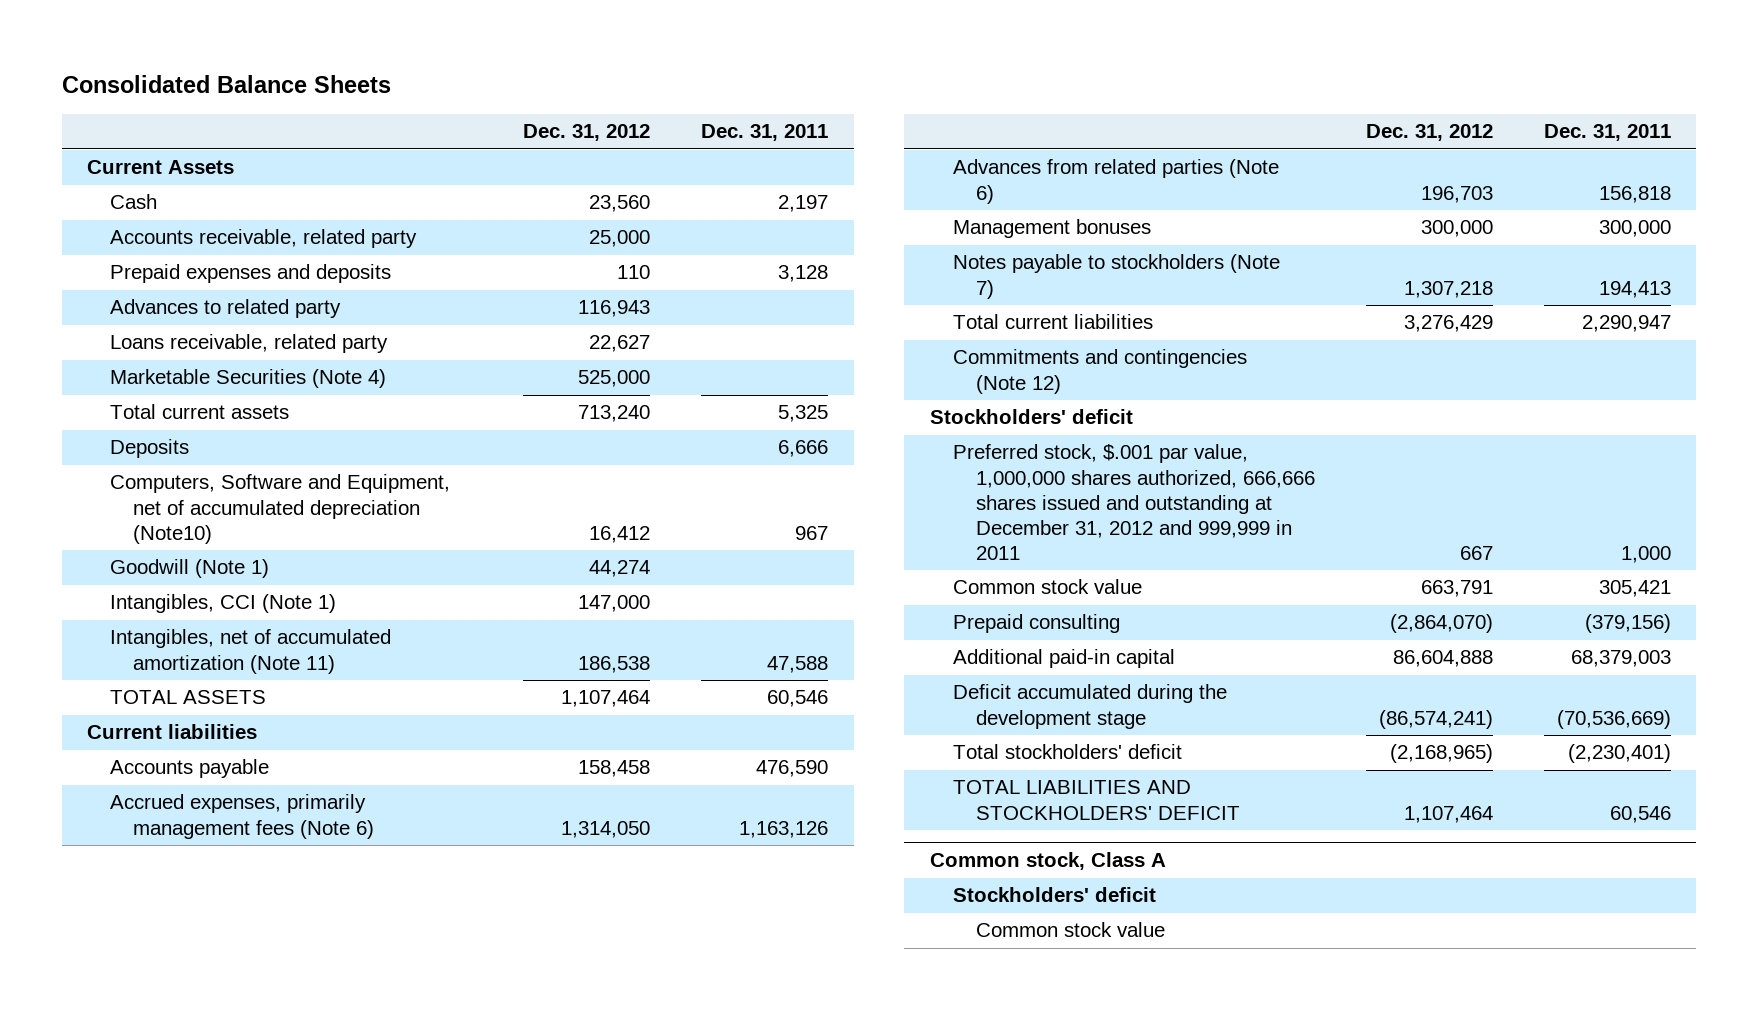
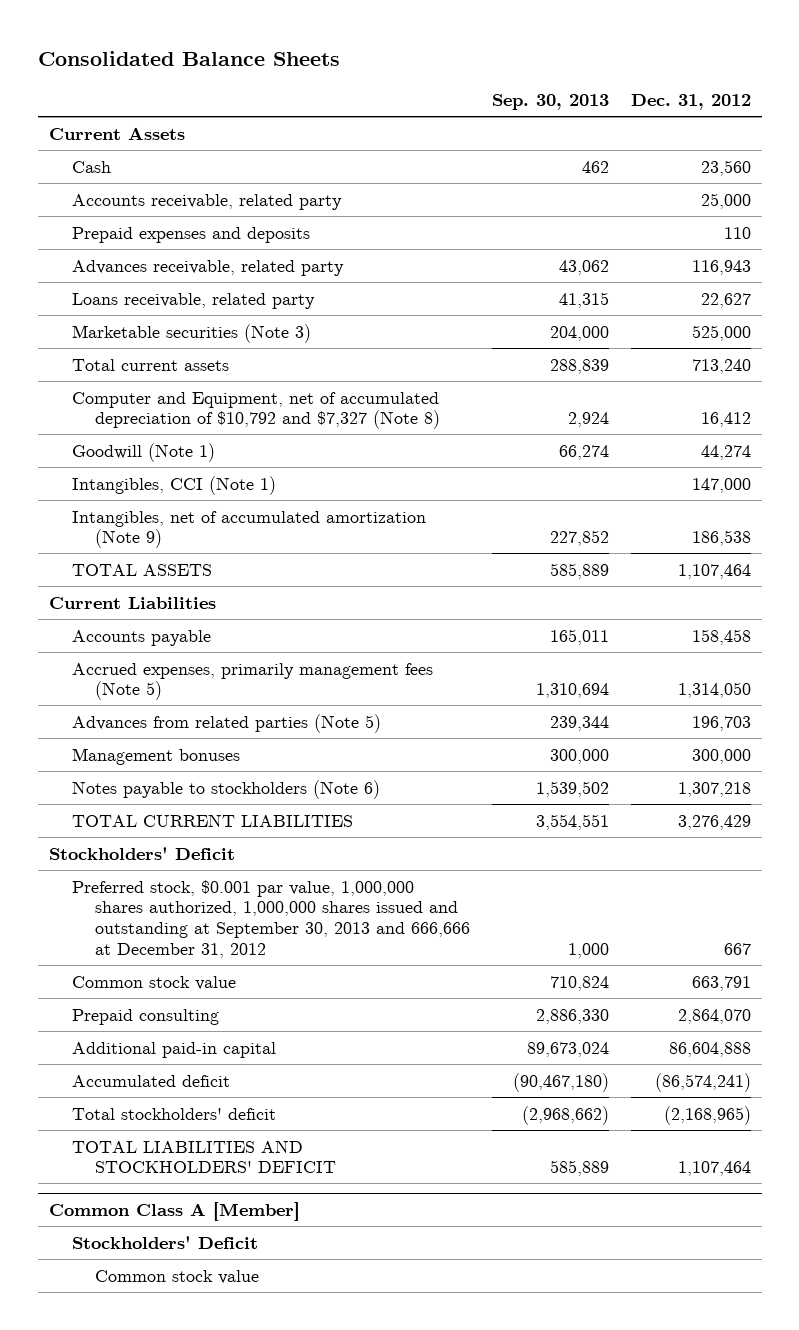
- | Dec. 31, 2012 | Dec. 31, 2011
+ | Sep. 30, 2013 | Dec. 31, 2012
- Advances to related party | 116,943 |
+ Advances receivable, related party | 43,062 | 116,943
- Marketable Securities (Note 4) | 525,000 |
+ Marketable securities (Note 3) | 204,000 | 525,000
- Deposits | | 6,666
- Computers, Software and Equipment, net of accumulated depreciation (Note10) | 16,412 | 967
+ Computer and Equipment, net of accumulated depreciation of $10,792 and $7,327 (Note 8) | 2,924 | 16,412
- Intangibles, net of accumulated amortization (Note 11) | 186,538 | 47,588
+ Intangibles, net of accumulated amortization (Note 9) | 227,852 | 186,538
- Current liabilities
+ Current Liabilities
- Accrued expenses, primarily management fees (Note 6) | 1,314,050 | 1,163,126
- Advances from related parties (Note 6) | 196,703 | 156,818
+ Accrued expenses, primarily management fees (Note 5) | 1,310,694 | 1,314,050
+ Advances from related parties (Note 5) | 239,344 | 196,703
- Notes payable to stockholders (Note 7) | 1,307,218 | 194,413
- Total current liabilities | 3,276,429 | 2,290,947
- Commitments and contingencies (Note 12)
- Stockholders' deficit
- Preferred stock, $.001 par value, 1,000,000 shares authorized, 666,666 shares issued and outstanding at December 31, 2012 and 999,999 in 2011 | 667 | 1,000
+ Notes payable to stockholders (Note 6) | 1,539,502 | 1,307,218
+ TOTAL CURRENT LIABILITIES | 3,554,551 | 3,276,429
+ Stockholders' Deficit
+ Preferred stock, $0.001 par value, 1,000,000 shares authorized, 1,000,000 shares issued and outstanding at September 30, 2013 and 666,666 at December 31, 2012 | 1,000 | 667
- Prepaid consulting | (2,864,070) | (379,156)
+ Prepaid consulting | 2,886,330 | 2,864,070
- Deficit accumulated during the development stage | (86,574,241) | (70,536,669)
+ Accumulated deficit | (90,467,180) | (86,574,241)
- Common stock, Class A
- Stockholders' deficit
+ Common Class A [Member]
+ Stockholders' Deficit

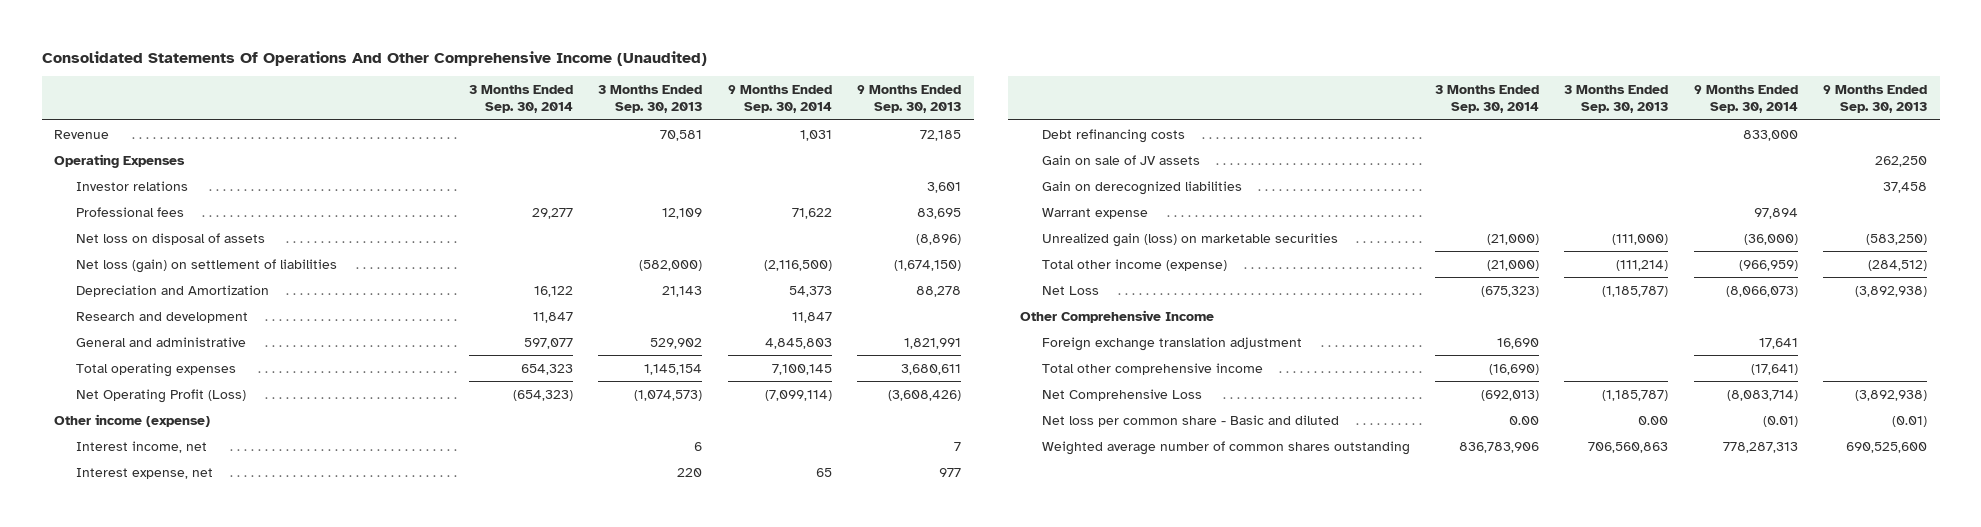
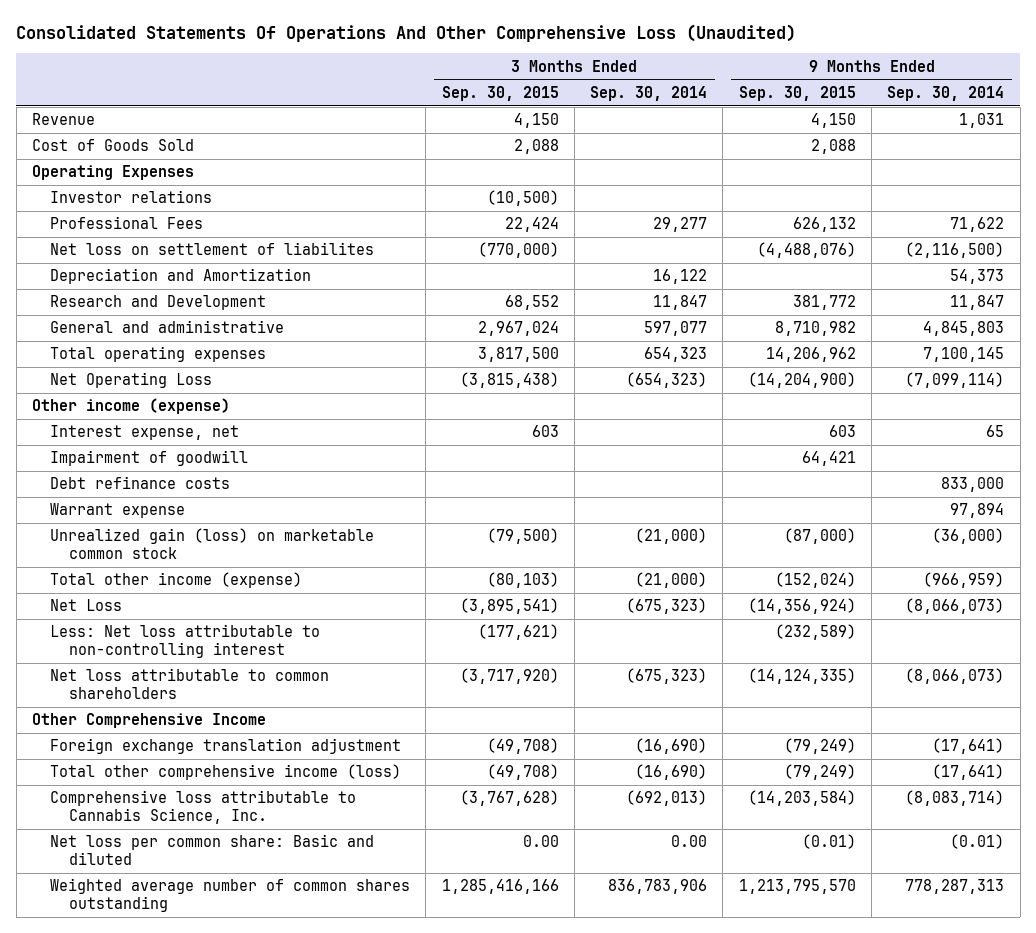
- Consolidated Statements Of Operations And Other Comprehensive Income (Unaudited)
+ Consolidated Statements Of Operations And Other Comprehensive Loss (Unaudited)
- | 3 Months Ended Sep. 30, 2014 | 3 Months Ended Sep. 30, 2013 | 9 Months Ended Sep. 30, 2014 | 9 Months Ended Sep. 30, 2013
+ | 3 Months Ended Sep. 30, 2015 | 3 Months Ended Sep. 30, 2014 | 9 Months Ended Sep. 30, 2015 | 9 Months Ended Sep. 30, 2014
+ Cost of Goods Sold | 2,088 | | 2,088 |
- Professional fees | 29,277 | 12,109 | 71,622 | 83,695
- Net loss on disposal of assets | | | | (8,896)
- Net loss (gain) on settlement of liabilities | | (582,000) | (2,116,500) | (1,674,150)
+ Professional Fees | 22,424 | 29,277 | 626,132 | 71,622
+ Net loss on settlement of liabilites | (770,000) | | (4,488,076) | (2,116,500)
- Research and development | 11,847 | | 11,847 |
+ Research and Development | 68,552 | 11,847 | 381,772 | 11,847
- Net Operating Profit (Loss) | (654,323) | (1,074,573) | (7,099,114) | (3,608,426)
+ Net Operating Loss | (3,815,438) | (654,323) | (14,204,900) | (7,099,114)
- Interest income, net | | 6 | | 7
- Debt refinancing costs | | | 833,000 |
- Gain on sale of JV assets | | | | 262,250
- Gain on derecognized liabilities | | | | 37,458
+ Impairment of goodwill | | | 64,421 |
+ Debt refinance costs | | | | 833,000
- Unrealized gain (loss) on marketable securities | (21,000) | (111,000) | (36,000) | (583,250)
+ Unrealized gain (loss) on marketable common stock | (79,500) | (21,000) | (87,000) | (36,000)
+ Less: Net loss attributable to non-controlling interest | (177,621) | | (232,589) |
+ Net loss attributable to common shareholders | (3,717,920) | (675,323) | (14,124,335) | (8,066,073)
- Foreign exchange translation adjustment | 16,690 | | 17,641 |
- Total other comprehensive income | (16,690) | | (17,641) |
- Net Comprehensive Loss | (692,013) | (1,185,787) | (8,083,714) | (3,892,938)
- Net loss per common share - Basic and diluted | 0.00 | 0.00 | (0.01) | (0.01)
+ Foreign exchange translation adjustment | (49,708) | (16,690) | (79,249) | (17,641)
+ Total other comprehensive income (loss) | (49,708) | (16,690) | (79,249) | (17,641)
+ Comprehensive loss attributable to Cannabis Science, Inc. | (3,767,628) | (692,013) | (14,203,584) | (8,083,714)
+ Net loss per common share: Basic and diluted | 0.00 | 0.00 | (0.01) | (0.01)

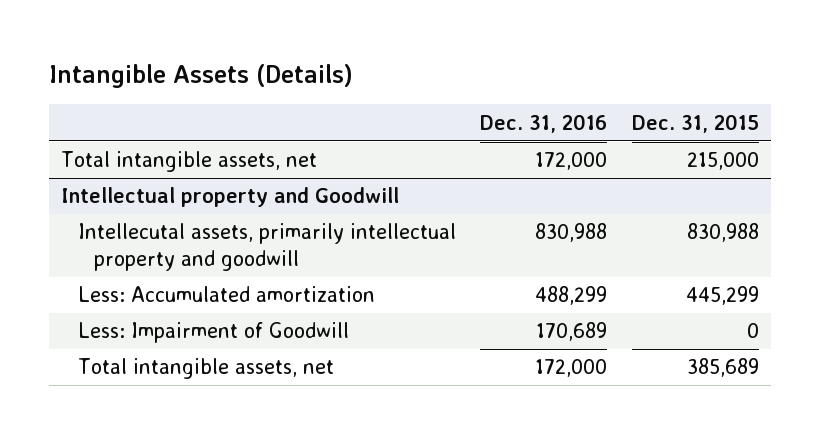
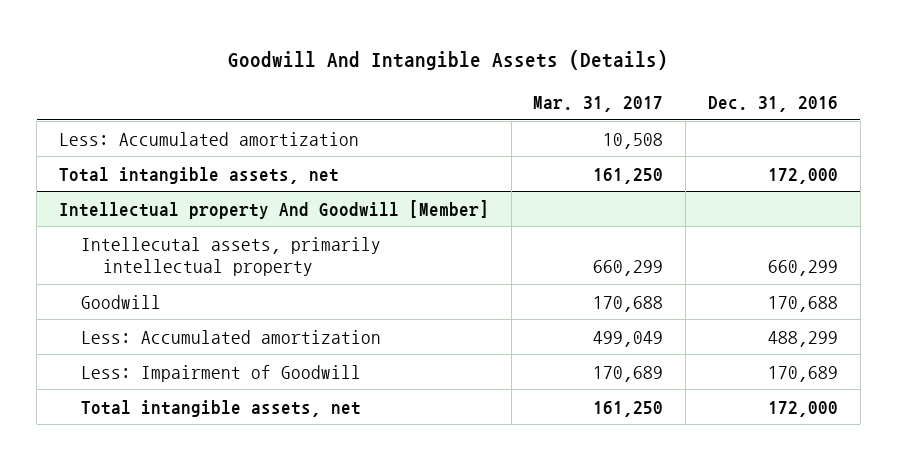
- Intangible Assets (Details)
+ Goodwill And Intangible Assets (Details)
- | Dec. 31, 2016 | Dec. 31, 2015
+ | Mar. 31, 2017 | Dec. 31, 2016
+ Less: Accumulated amortization | 10,508 |
- Intellectual property and Goodwill
- Intellecutal assets, primarily intellectual property and goodwill | 830,988 | 830,988
+ Intellectual property And Goodwill [Member]
+ Intellecutal assets, primarily intellectual property | 660,299 | 660,299
+ Goodwill | 170,688 | 170,688

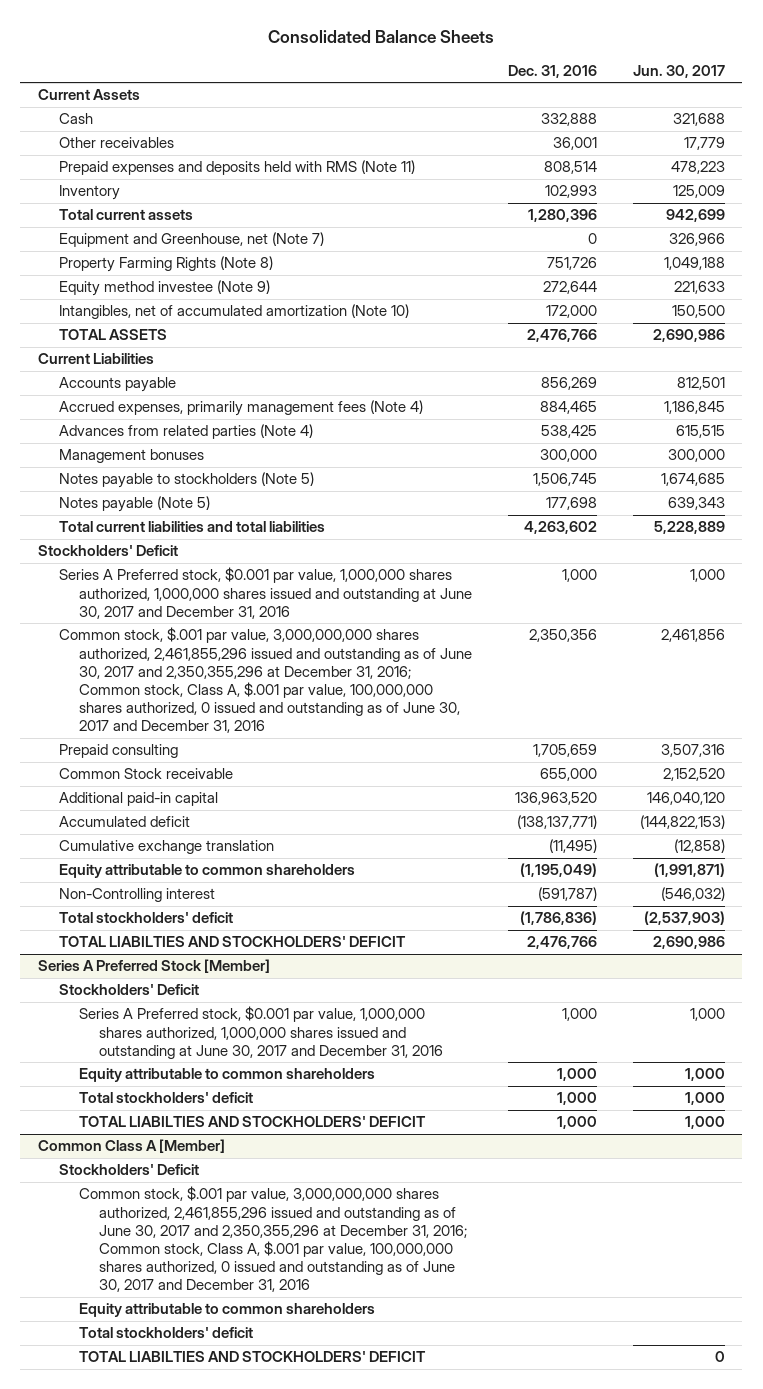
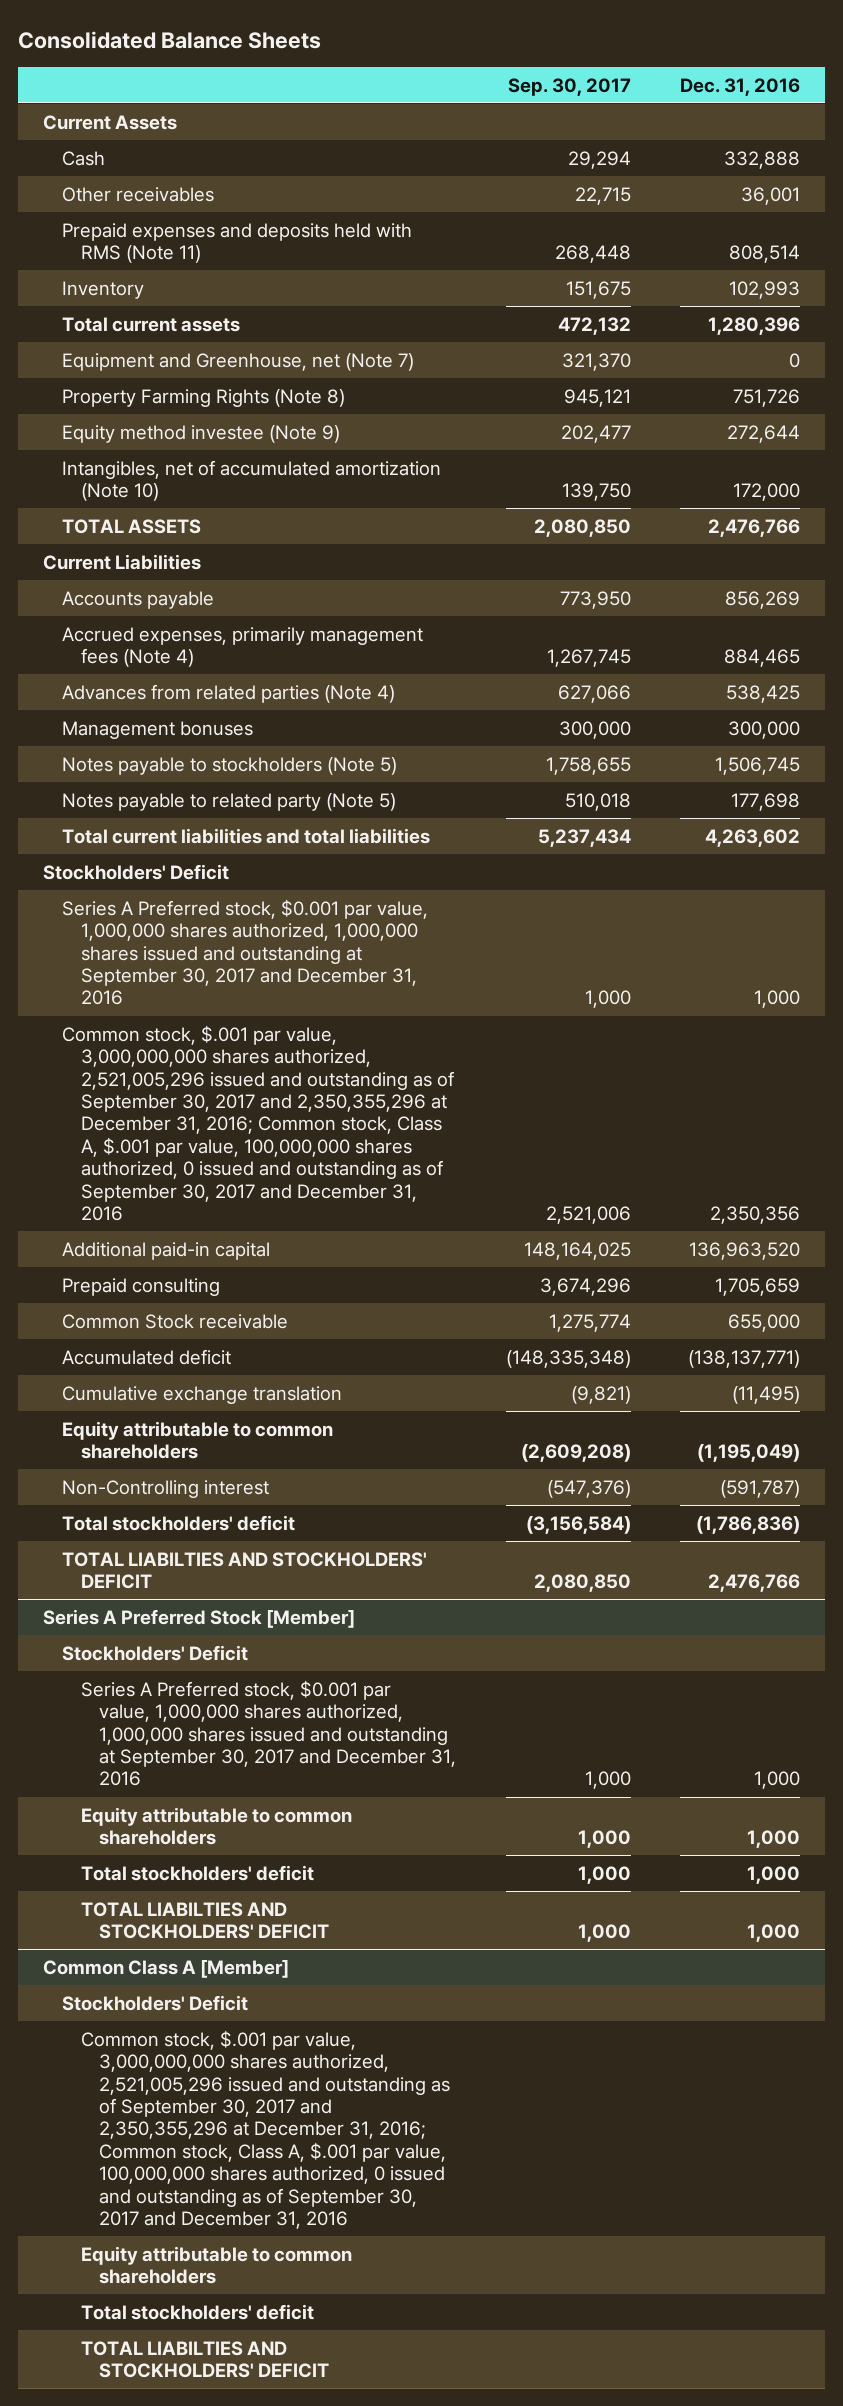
- | Dec. 31, 2016 | Jun. 30, 2017
+ | Sep. 30, 2017 | Dec. 31, 2016
- Notes payable (Note 5) | 177,698 | 639,343
+ Notes payable to related party (Note 5) | 510,018 | 177,698
- Series A Preferred stock, $0.001 par value, 1,000,000 shares authorized, 1,000,000 shares issued and outstanding at June 30, 2017 and December 31, 2016 | 1,000 | 1,000
- Common stock, $.001 par value, 3,000,000,000 shares authorized, 2,461,855,296 issued and outstanding as of June 30, 2017 and 2,350,355,296 at December 31, 2016; Common stock, Class A, $.001 par value, 100,000,000 shares authorized, 0 issued and outstanding as of June 30, 2017 and December 31, 2016 | 2,350,356 | 2,461,856
+ Series A Preferred stock, $0.001 par value, 1,000,000 shares authorized, 1,000,000 shares issued and outstanding at September 30, 2017 and December 31, 2016 | 1,000 | 1,000
+ Common stock, $.001 par value, 3,000,000,000 shares authorized, 2,521,005,296 issued and outstanding as of September 30, 2017 and 2,350,355,296 at December 31, 2016; Common stock, Class A, $.001 par value, 100,000,000 shares authorized, 0 issued and outstanding as of September 30, 2017 and December 31, 2016 | 2,521,006 | 2,350,356
moved up: Additional paid-in capital | 148,164,025 | 136,963,520
@ Series A Preferred Stock [Member]
- Series A Preferred stock, $0.001 par value, 1,000,000 shares authorized, 1,000,000 shares issued and outstanding at June 30, 2017 and December 31, 2016 | 1,000 | 1,000
+ Series A Preferred stock, $0.001 par value, 1,000,000 shares authorized, 1,000,000 shares issued and outstanding at September 30, 2017 and December 31, 2016 | 1,000 | 1,000
@ Common Class A [Member]
- Common stock, $.001 par value, 3,000,000,000 shares authorized, 2,461,855,296 issued and outstanding as of June 30, 2017 and 2,350,355,296 at December 31, 2016; Common stock, Class A, $.001 par value, 100,000,000 shares authorized, 0 issued and outstanding as of June 30, 2017 and December 31, 2016
+ Common stock, $.001 par value, 3,000,000,000 shares authorized, 2,521,005,296 issued and outstanding as of September 30, 2017 and 2,350,355,296 at December 31, 2016; Common stock, Class A, $.001 par value, 100,000,000 shares authorized, 0 issued and outstanding as of September 30, 2017 and December 31, 2016

